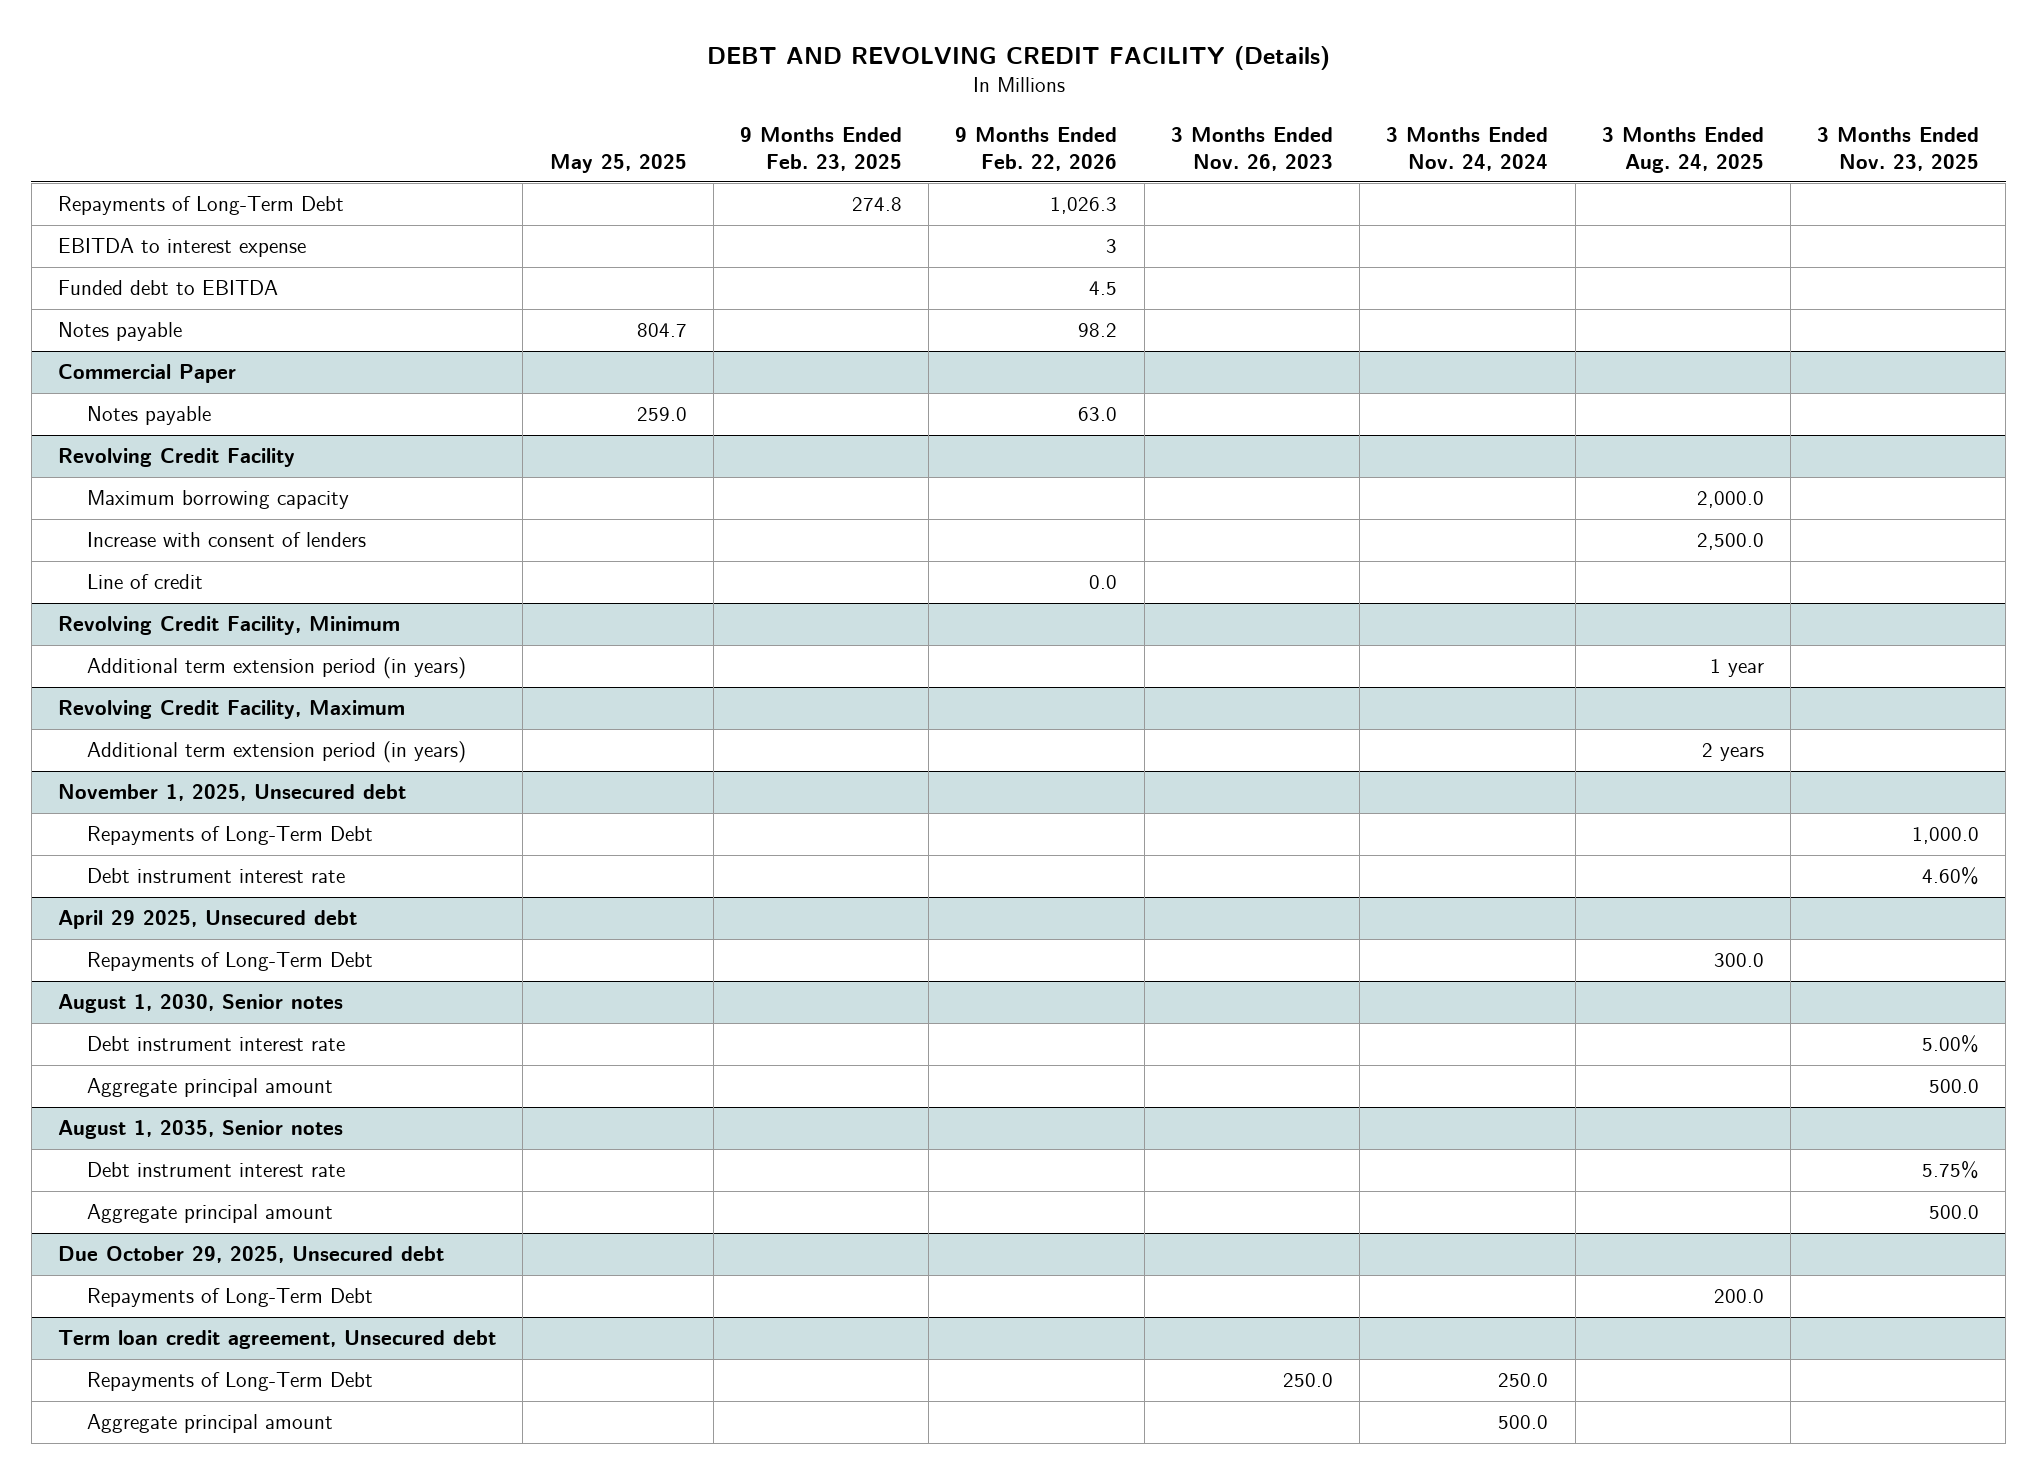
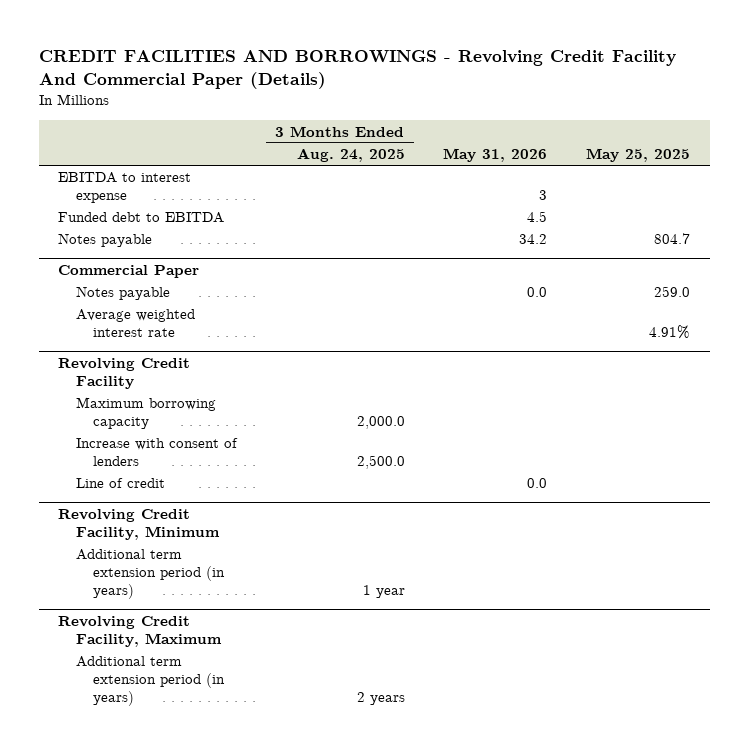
- DEBT AND REVOLVING CREDIT FACILITY (Details)
+ CREDIT FACILITIES AND BORROWINGS - Revolving Credit Facility And Commercial Paper (Details)
- | May 25, 2025 | 9 Months Ended Feb. 23, 2025 | 9 Months Ended Feb. 22, 2026 | 3 Months Ended Nov. 26, 2023 | 3 Months Ended Nov. 24, 2024 | 3 Months Ended Aug. 24, 2025 | 3 Months Ended Nov. 23, 2025
+ | 3 Months Ended Aug. 24, 2025 | May 31, 2026 | May 25, 2025
- Repayments of Long-Term Debt | | 274.8 | 1,026.3 | | | |
@ Commercial Paper
+ Average weighted interest rate | | | 4.91%
- November 1, 2025, Unsecured debt
- Repayments of Long-Term Debt | | | | | | | 1,000.0
- Debt instrument interest rate | | | | | | | 4.60%
- April 29 2025, Unsecured debt
- Repayments of Long-Term Debt | | | | | | 300.0 |
- August 1, 2030, Senior notes
- Debt instrument interest rate | | | | | | | 5.00%
- Aggregate principal amount | | | | | | | 500.0
- August 1, 2035, Senior notes
- Debt instrument interest rate | | | | | | | 5.75%
- Aggregate principal amount | | | | | | | 500.0
- Due October 29, 2025, Unsecured debt
- Repayments of Long-Term Debt | | | | | | 200.0 |
- Term loan credit agreement, Unsecured debt
- Repayments of Long-Term Debt | | | | 250.0 | 250.0 | |
- Aggregate principal amount | | | | | 500.0 | |

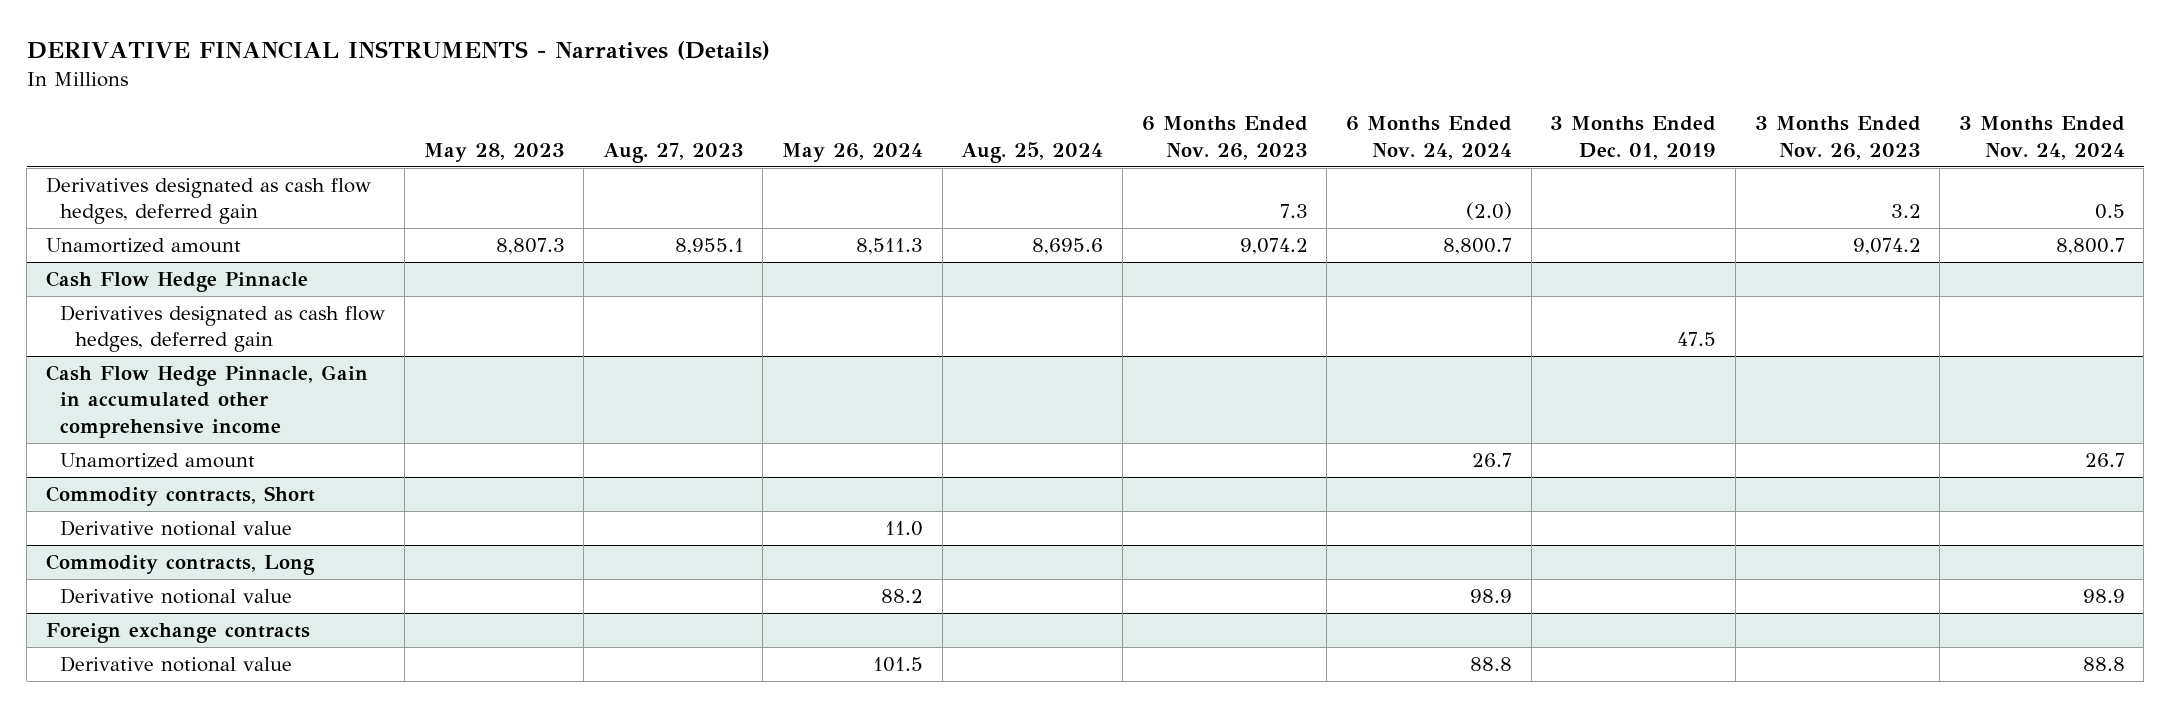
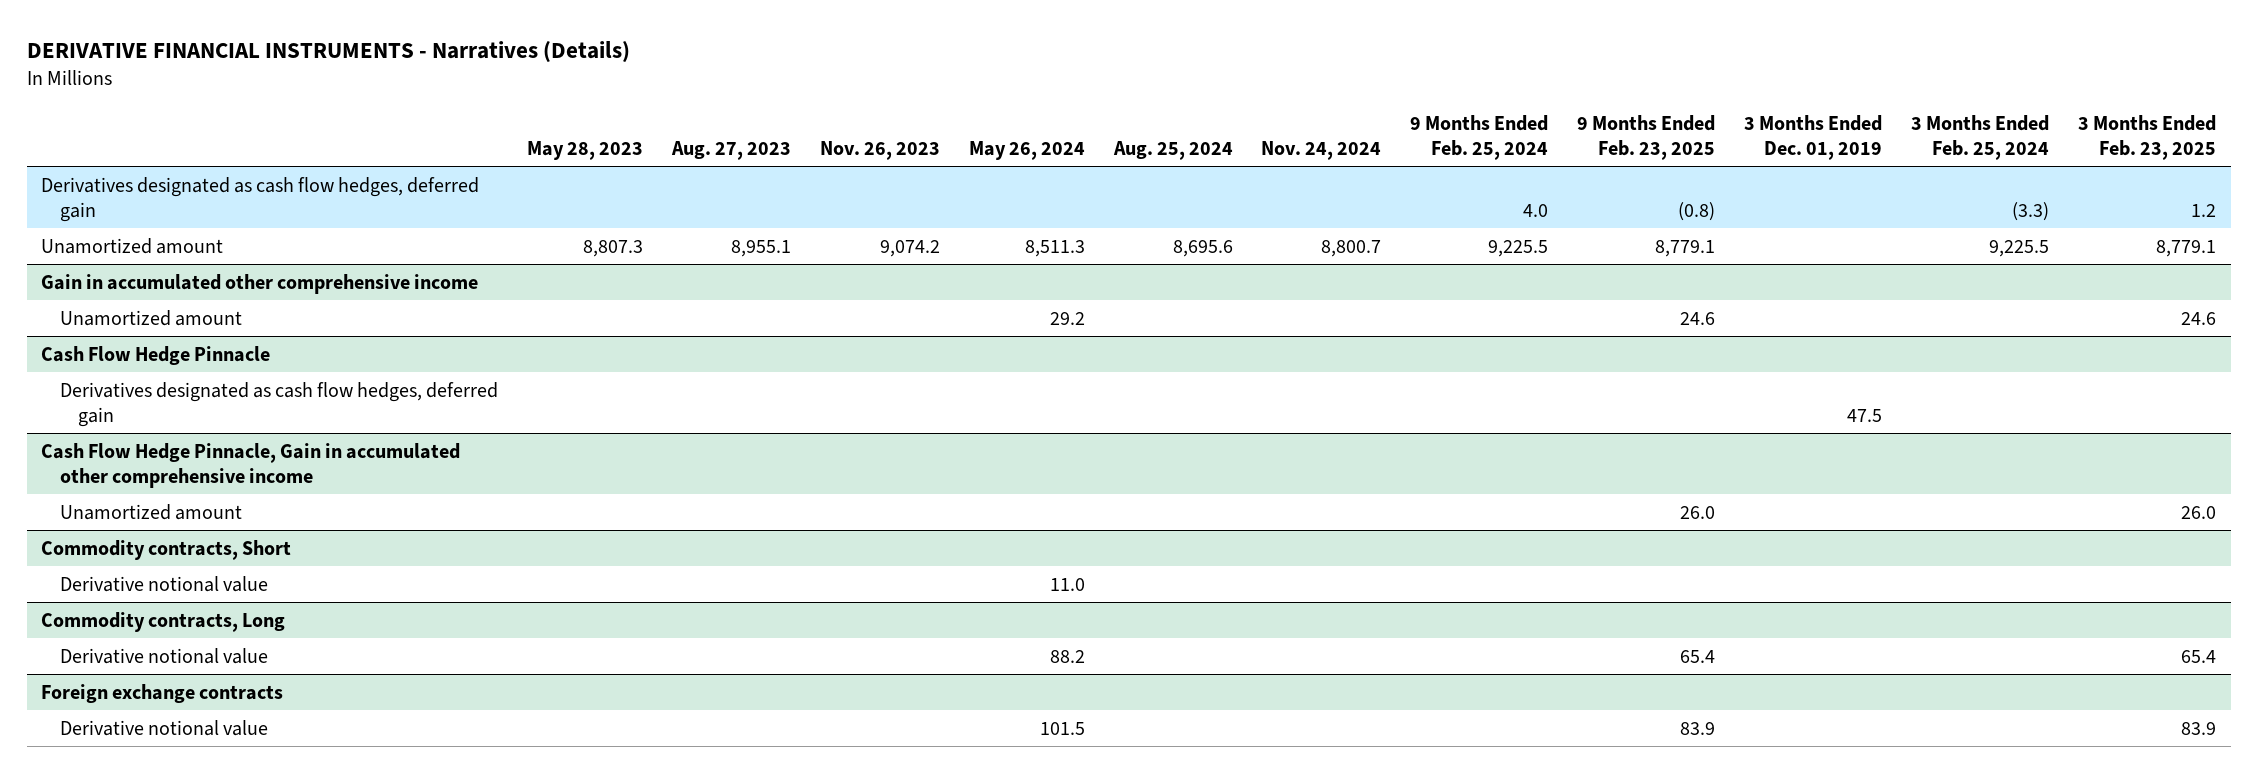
- | May 28, 2023 | Aug. 27, 2023 | May 26, 2024 | Aug. 25, 2024 | 6 Months Ended Nov. 26, 2023 | 6 Months Ended Nov. 24, 2024 | 3 Months Ended Dec. 01, 2019 | 3 Months Ended Nov. 26, 2023 | 3 Months Ended Nov. 24, 2024
+ | May 28, 2023 | Aug. 27, 2023 | Nov. 26, 2023 | May 26, 2024 | Aug. 25, 2024 | Nov. 24, 2024 | 9 Months Ended Feb. 25, 2024 | 9 Months Ended Feb. 23, 2025 | 3 Months Ended Dec. 01, 2019 | 3 Months Ended Feb. 25, 2024 | 3 Months Ended Feb. 23, 2025
+ Gain in accumulated other comprehensive income
+ Unamortized amount | | | | 29.2 | | | | 24.6 | | | 24.6

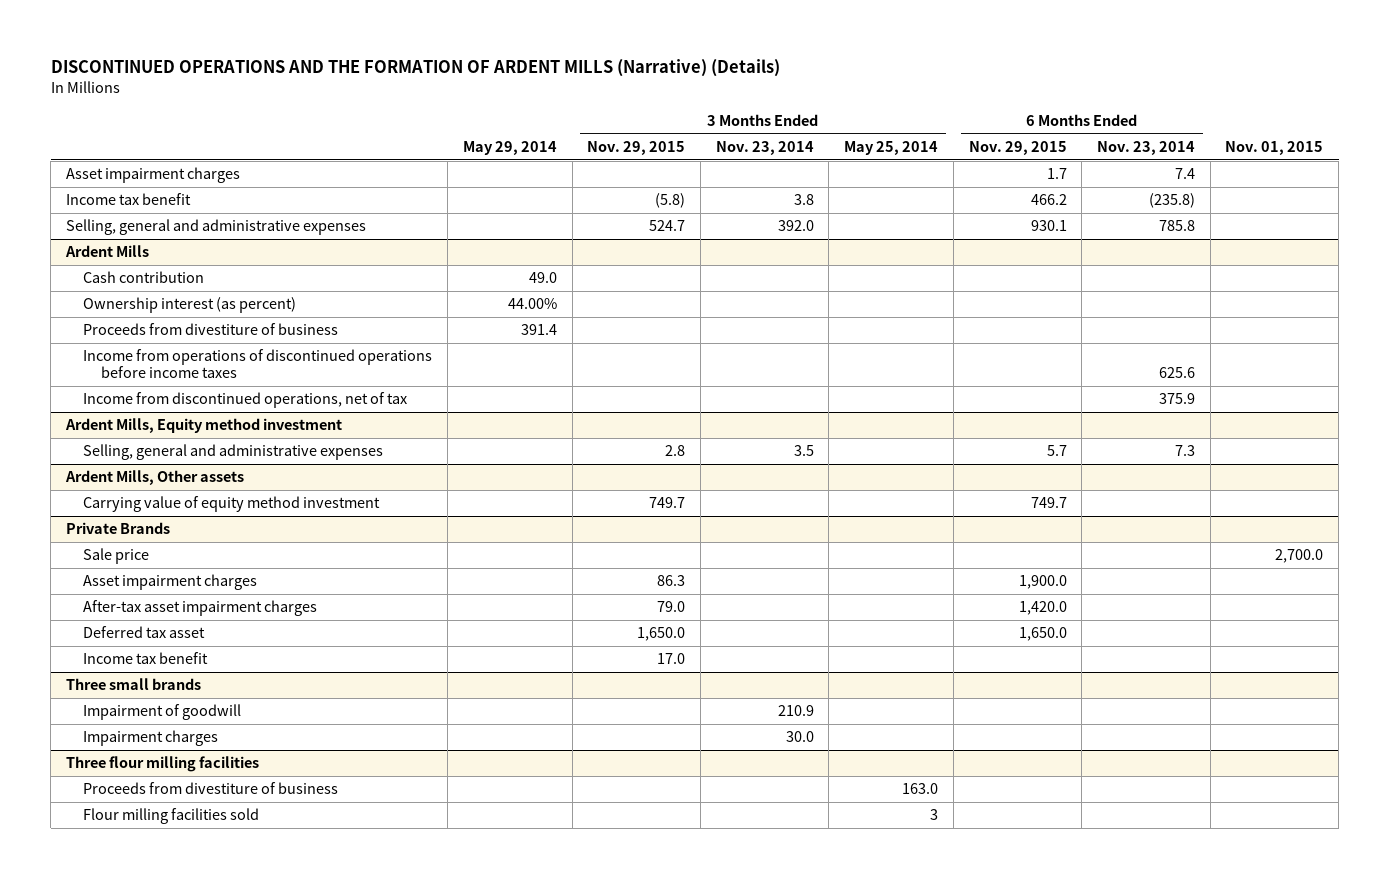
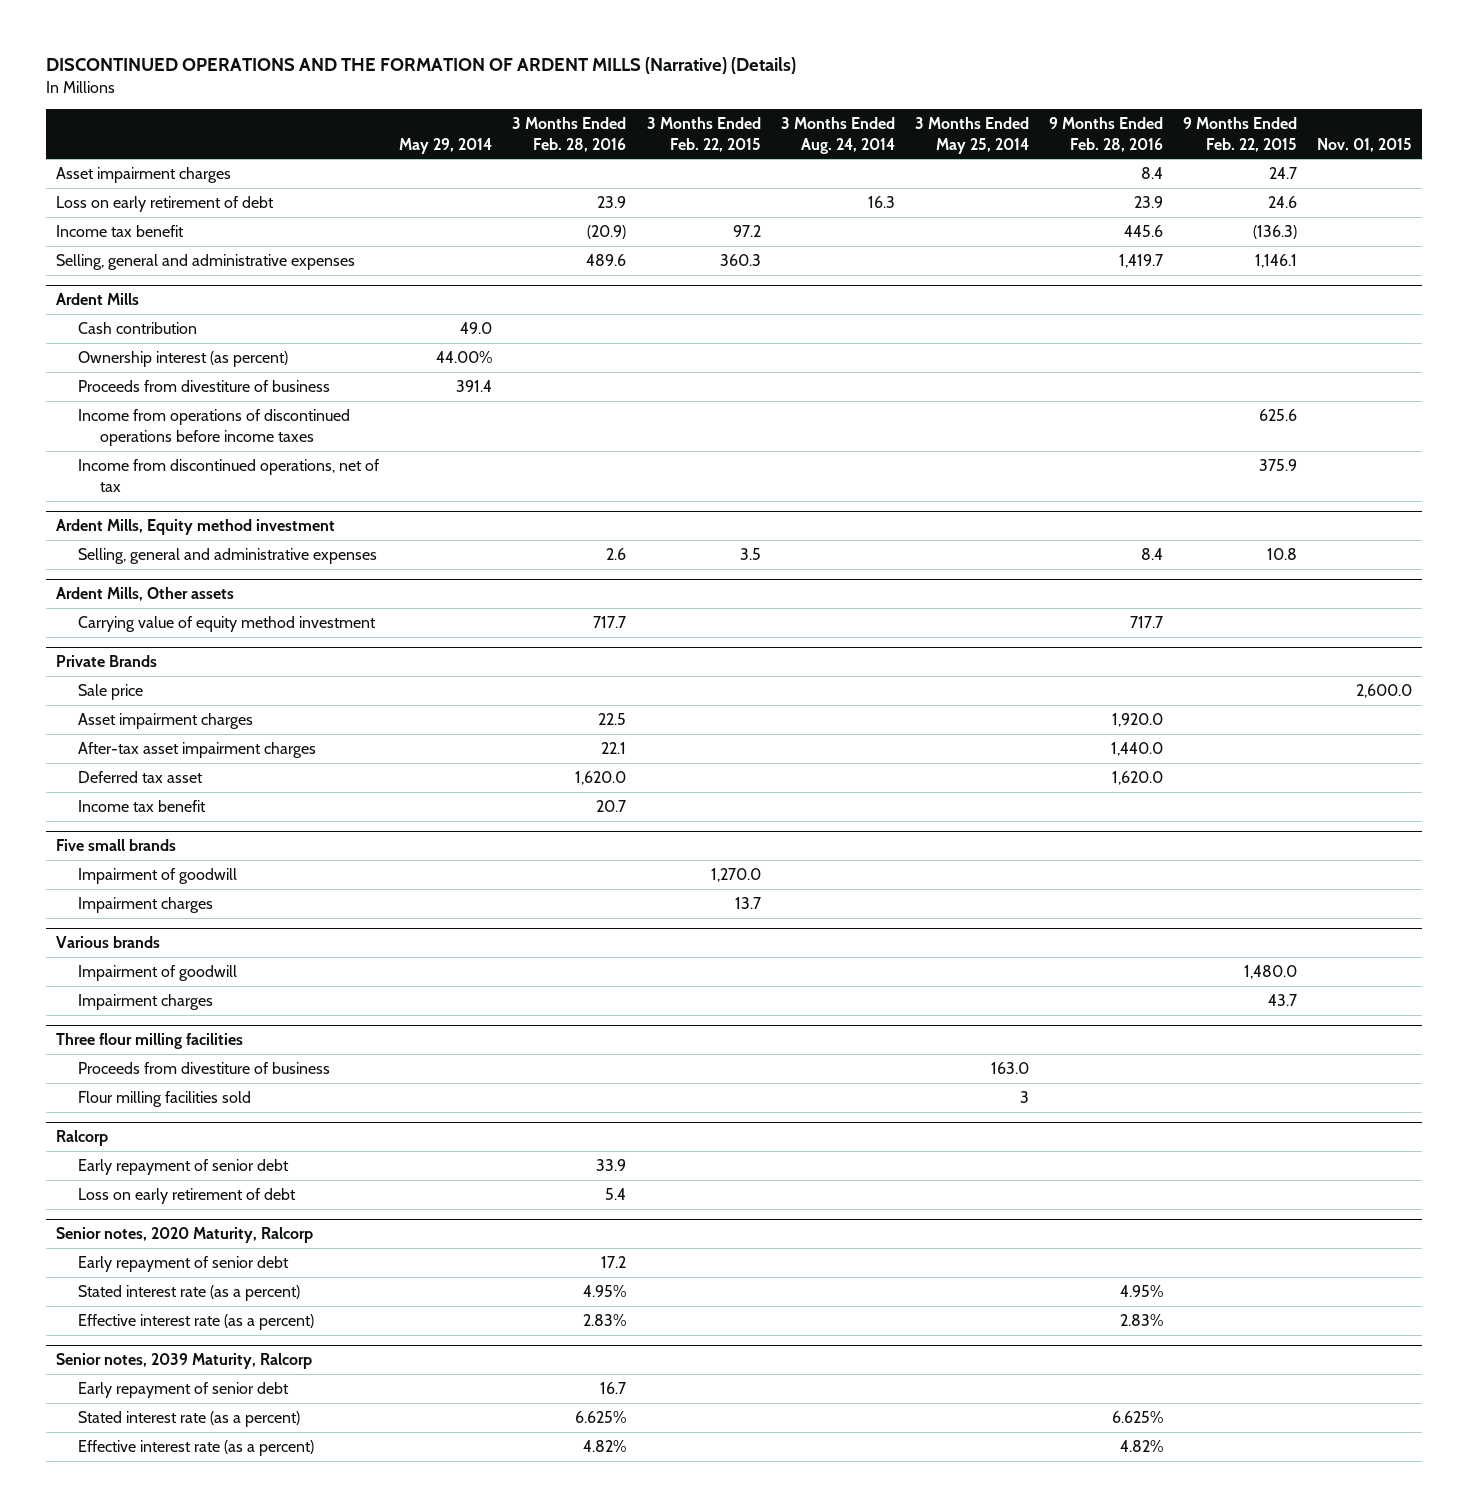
- | May 29, 2014 | 3 Months Ended Nov. 29, 2015 | 3 Months Ended Nov. 23, 2014 | 3 Months Ended May 25, 2014 | 6 Months Ended Nov. 29, 2015 | 6 Months Ended Nov. 23, 2014 | Nov. 01, 2015
+ | May 29, 2014 | 3 Months Ended Feb. 28, 2016 | 3 Months Ended Feb. 22, 2015 | 3 Months Ended Aug. 24, 2014 | 3 Months Ended May 25, 2014 | 9 Months Ended Feb. 28, 2016 | 9 Months Ended Feb. 22, 2015 | Nov. 01, 2015
+ Loss on early retirement of debt | | 23.9 | | 16.3 | | 23.9 | 24.6 |
@ Private Brands
- Sale price | | | | | | | 2,700.0
+ Sale price | | | | | | | | 2,600.0
- Three small brands
- Impairment of goodwill | | | 210.9 | | | |
- Impairment charges | | | 30.0 | | | |
+ Five small brands
+ Impairment of goodwill | | | 1,270.0 | | | | |
+ Impairment charges | | | 13.7 | | | | |
+ Various brands
+ Impairment of goodwill | | | | | | | 1,480.0 |
+ Impairment charges | | | | | | | 43.7 |
+ Ralcorp
+ Early repayment of senior debt | | 33.9 | | | | | |
+ Loss on early retirement of debt | | 5.4 | | | | | |
+ Senior notes, 2020 Maturity, Ralcorp
+ Early repayment of senior debt | | 17.2 | | | | | |
+ Stated interest rate (as a percent) | | 4.95% | | | | 4.95% | |
+ Effective interest rate (as a percent) | | 2.83% | | | | 2.83% | |
+ Senior notes, 2039 Maturity, Ralcorp
+ Early repayment of senior debt | | 16.7 | | | | | |
+ Stated interest rate (as a percent) | | 6.625% | | | | 6.625% | |
+ Effective interest rate (as a percent) | | 4.82% | | | | 4.82% | |

